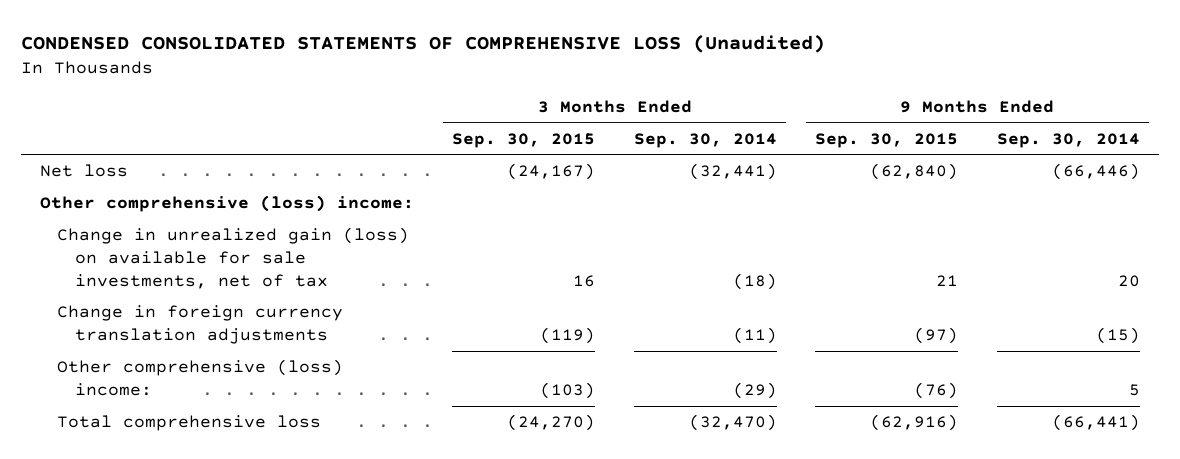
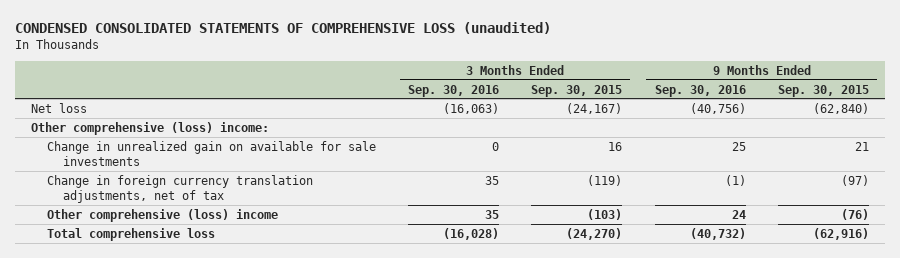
- CONDENSED CONSOLIDATED STATEMENTS OF COMPREHENSIVE LOSS (Unaudited)
+ CONDENSED CONSOLIDATED STATEMENTS OF COMPREHENSIVE LOSS (unaudited)
- | 3 Months Ended Sep. 30, 2015 | 3 Months Ended Sep. 30, 2014 | 9 Months Ended Sep. 30, 2015 | 9 Months Ended Sep. 30, 2014
+ | 3 Months Ended Sep. 30, 2016 | 3 Months Ended Sep. 30, 2015 | 9 Months Ended Sep. 30, 2016 | 9 Months Ended Sep. 30, 2015
- Change in unrealized gain (loss) on available for sale investments, net of tax | 16 | (18) | 21 | 20
- Change in foreign currency translation adjustments | (119) | (11) | (97) | (15)
- Other comprehensive (loss) income: | (103) | (29) | (76) | 5
+ Change in unrealized gain on available for sale investments | 0 | 16 | 25 | 21
+ Change in foreign currency translation adjustments, net of tax | 35 | (119) | (1) | (97)
+ Other comprehensive (loss) income | 35 | (103) | 24 | (76)

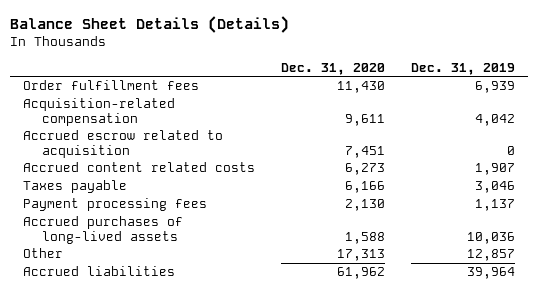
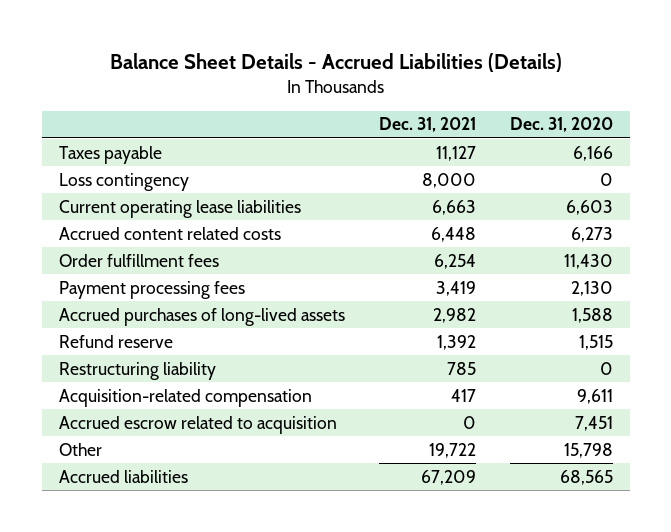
- Balance Sheet Details (Details)
+ Balance Sheet Details - Accrued Liabilities (Details)
- | Dec. 31, 2020 | Dec. 31, 2019
+ | Dec. 31, 2021 | Dec. 31, 2020
+ Loss contingency | 8,000 | 0
+ Current operating lease liabilities | 6,663 | 6,603
moved down: Accrued content related costs | 6,448 | 6,273
moved down: Order fulfillment fees | 6,254 | 11,430
- Other | 17,313 | 12,857
- Accrued liabilities | 61,962 | 39,964
+ Refund reserve | 1,392 | 1,515
+ Restructuring liability | 785 | 0
moved down: Acquisition-related compensation | 417 | 9,611
moved down: Accrued escrow related to acquisition | 0 | 7,451
+ Other | 19,722 | 15,798
+ Accrued liabilities | 67,209 | 68,565

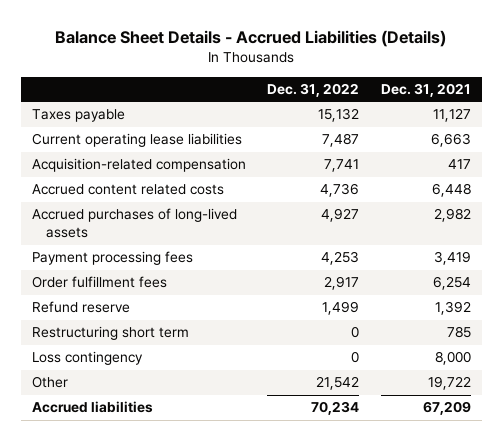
- | Dec. 31, 2021 | Dec. 31, 2020
+ | Dec. 31, 2022 | Dec. 31, 2021
moved up: Acquisition-related compensation | 7,741 | 417
moved down: Payment processing fees | 4,253 | 3,419
moved down: Order fulfillment fees | 2,917 | 6,254
- Restructuring liability | 785 | 0
- Accrued escrow related to acquisition | 0 | 7,451
+ Restructuring short term | 0 | 785
moved down: Loss contingency | 0 | 8,000

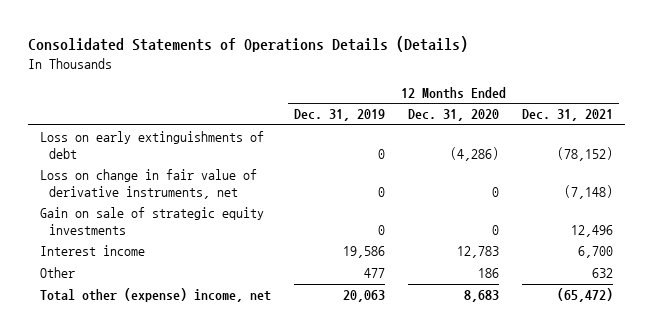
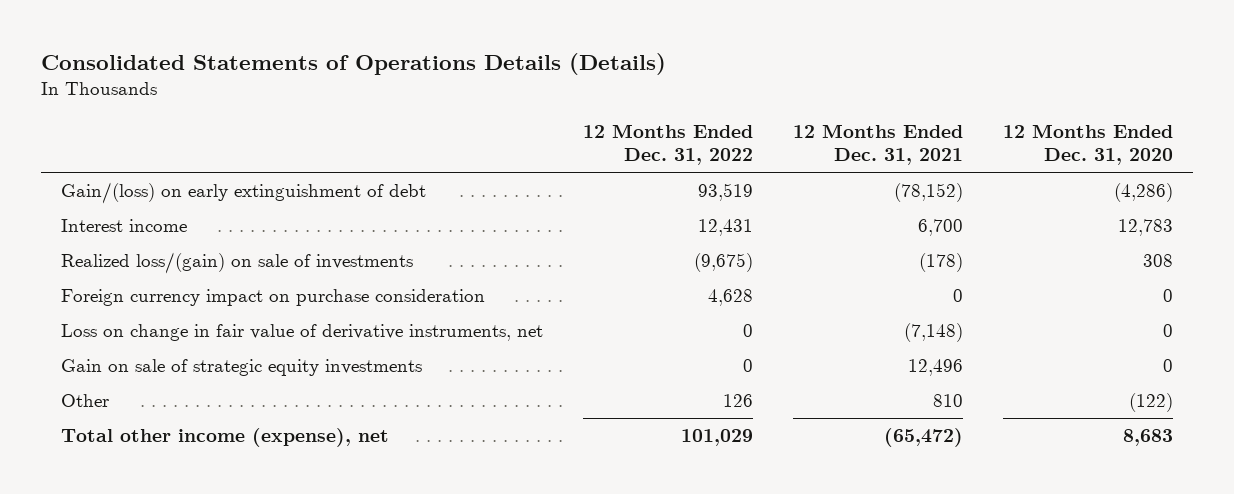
- | 12 Months Ended Dec. 31, 2019 | 12 Months Ended Dec. 31, 2020 | 12 Months Ended Dec. 31, 2021
+ | 12 Months Ended Dec. 31, 2022 | 12 Months Ended Dec. 31, 2021 | 12 Months Ended Dec. 31, 2020
- Loss on early extinguishments of debt | 0 | (4,286) | (78,152)
+ Gain/(loss) on early extinguishment of debt | 93,519 | (78,152) | (4,286)
moved up: Interest income | 12,431 | 6,700 | 12,783
+ Realized loss/(gain) on sale of investments | (9,675) | (178) | 308
+ Foreign currency impact on purchase consideration | 4,628 | 0 | 0
- Other | 477 | 186 | 632
- Total other (expense) income, net | 20,063 | 8,683 | (65,472)
+ Other | 126 | 810 | (122)
+ Total other income (expense), net | 101,029 | (65,472) | 8,683

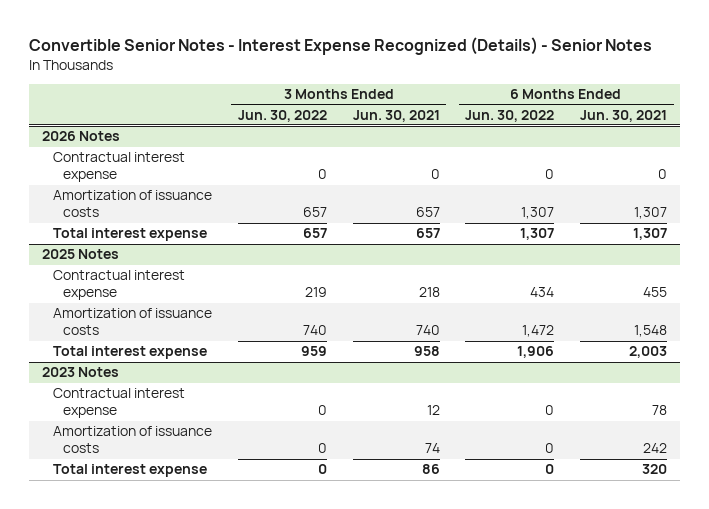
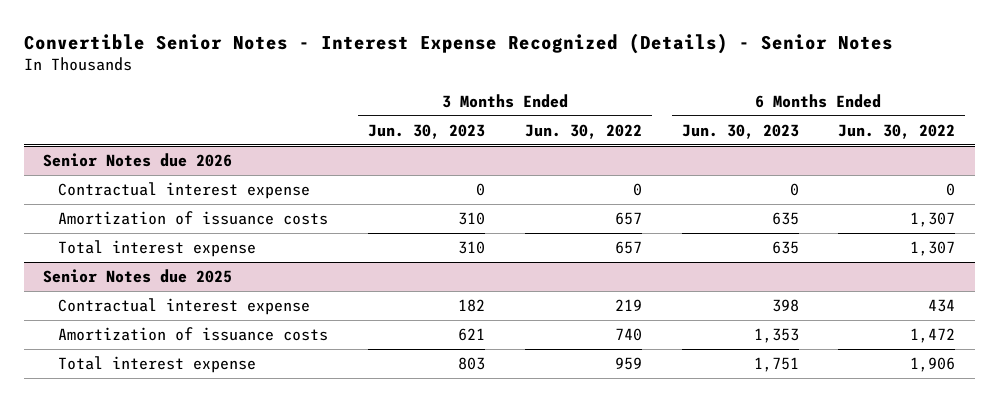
- | 3 Months Ended Jun. 30, 2022 | 3 Months Ended Jun. 30, 2021 | 6 Months Ended Jun. 30, 2022 | 6 Months Ended Jun. 30, 2021
+ | 3 Months Ended Jun. 30, 2023 | 3 Months Ended Jun. 30, 2022 | 6 Months Ended Jun. 30, 2023 | 6 Months Ended Jun. 30, 2022
- 2026 Notes
+ Senior Notes due 2026
- 2025 Notes
+ Senior Notes due 2025
- 2023 Notes
- Contractual interest expense | 0 | 12 | 0 | 78
- Amortization of issuance costs | 0 | 74 | 0 | 242
- Total interest expense | 0 | 86 | 0 | 320

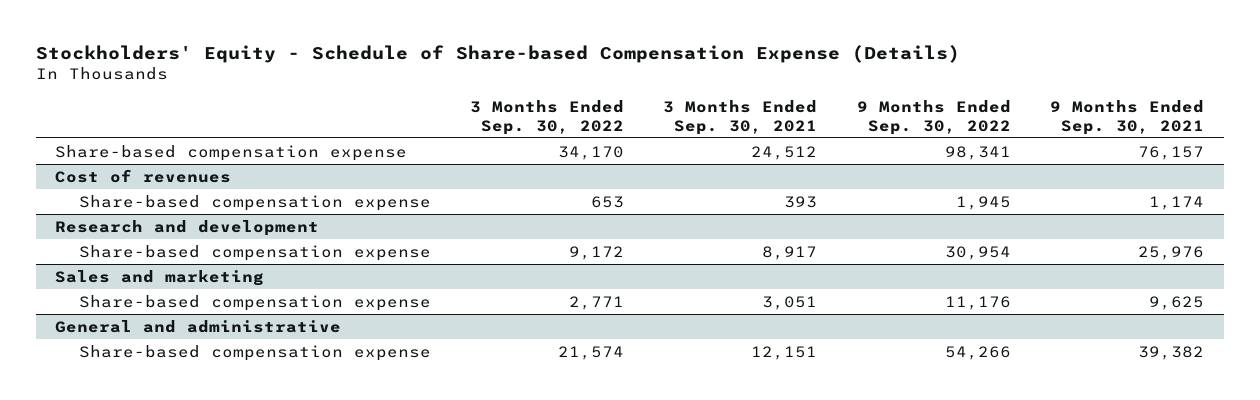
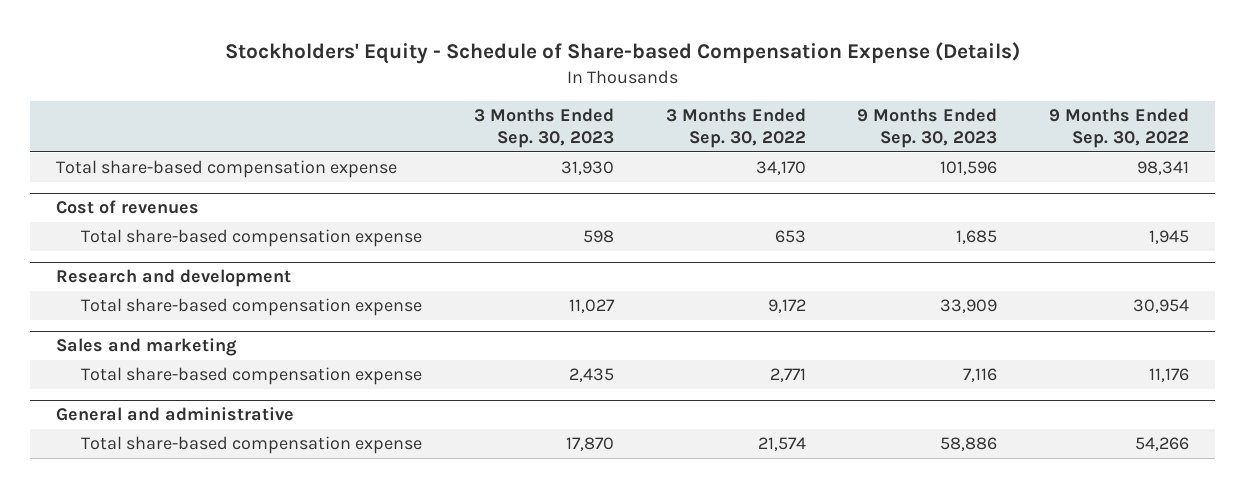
- | 3 Months Ended Sep. 30, 2022 | 3 Months Ended Sep. 30, 2021 | 9 Months Ended Sep. 30, 2022 | 9 Months Ended Sep. 30, 2021
+ | 3 Months Ended Sep. 30, 2023 | 3 Months Ended Sep. 30, 2022 | 9 Months Ended Sep. 30, 2023 | 9 Months Ended Sep. 30, 2022
- Share-based compensation expense | 34,170 | 24,512 | 98,341 | 76,157
+ Total share-based compensation expense | 31,930 | 34,170 | 101,596 | 98,341
@ Cost of revenues
- Share-based compensation expense | 653 | 393 | 1,945 | 1,174
+ Total share-based compensation expense | 598 | 653 | 1,685 | 1,945
@ Research and development
- Share-based compensation expense | 9,172 | 8,917 | 30,954 | 25,976
+ Total share-based compensation expense | 11,027 | 9,172 | 33,909 | 30,954
@ Sales and marketing
- Share-based compensation expense | 2,771 | 3,051 | 11,176 | 9,625
+ Total share-based compensation expense | 2,435 | 2,771 | 7,116 | 11,176
@ General and administrative
- Share-based compensation expense | 21,574 | 12,151 | 54,266 | 39,382
+ Total share-based compensation expense | 17,870 | 21,574 | 58,886 | 54,266

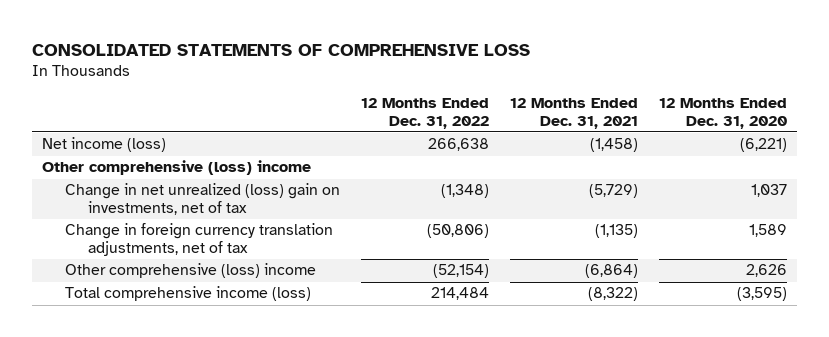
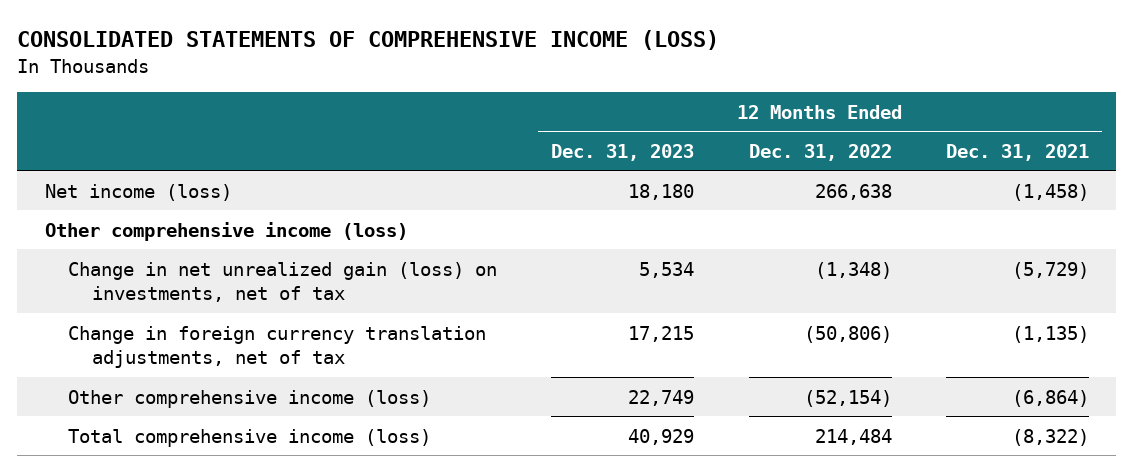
- CONSOLIDATED STATEMENTS OF COMPREHENSIVE LOSS
+ CONSOLIDATED STATEMENTS OF COMPREHENSIVE INCOME (LOSS)
- | 12 Months Ended Dec. 31, 2022 | 12 Months Ended Dec. 31, 2021 | 12 Months Ended Dec. 31, 2020
+ | 12 Months Ended Dec. 31, 2023 | 12 Months Ended Dec. 31, 2022 | 12 Months Ended Dec. 31, 2021
- Other comprehensive (loss) income
- Change in net unrealized (loss) gain on investments, net of tax | (1,348) | (5,729) | 1,037
+ Other comprehensive income (loss)
+ Change in net unrealized gain (loss) on investments, net of tax | 5,534 | (1,348) | (5,729)
- Other comprehensive (loss) income | (52,154) | (6,864) | 2,626
+ Other comprehensive income (loss) | 22,749 | (52,154) | (6,864)

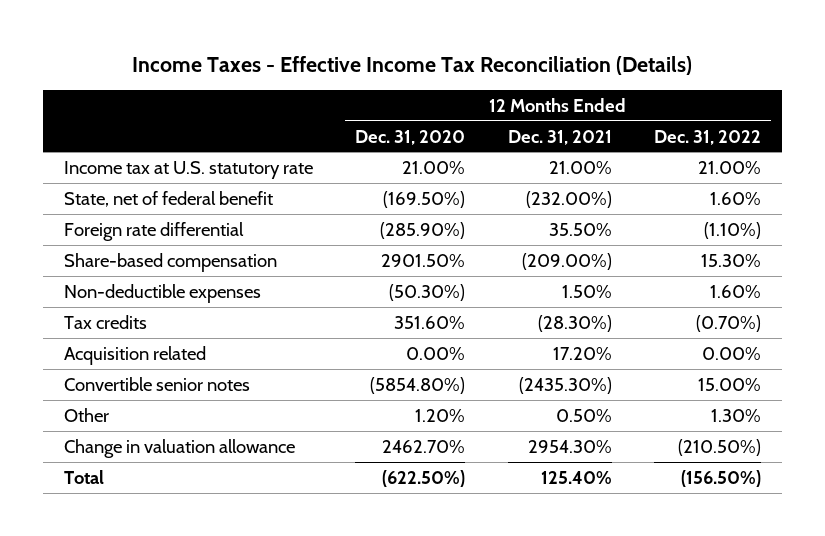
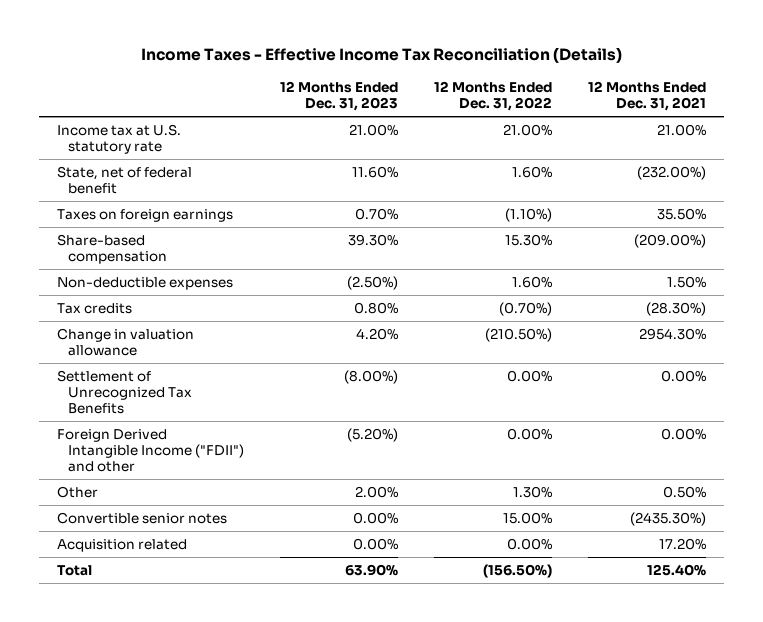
- | 12 Months Ended Dec. 31, 2020 | 12 Months Ended Dec. 31, 2021 | 12 Months Ended Dec. 31, 2022
+ | 12 Months Ended Dec. 31, 2023 | 12 Months Ended Dec. 31, 2022 | 12 Months Ended Dec. 31, 2021
- Foreign rate differential | (285.90%) | 35.50% | (1.10%)
+ Taxes on foreign earnings | 0.70% | (1.10%) | 35.50%
+ Settlement of Unrecognized Tax Benefits | (8.00%) | 0.00% | 0.00%
+ Foreign Derived Intangible Income ("FDII") and other | (5.20%) | 0.00% | 0.00%
moved down: Other | 2.00% | 1.30% | 0.50%
moved down: Convertible senior notes | 0.00% | 15.00% | (2435.30%)
moved down: Acquisition related | 0.00% | 0.00% | 17.20%

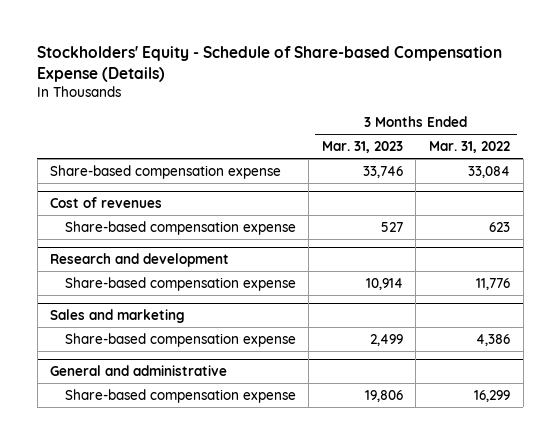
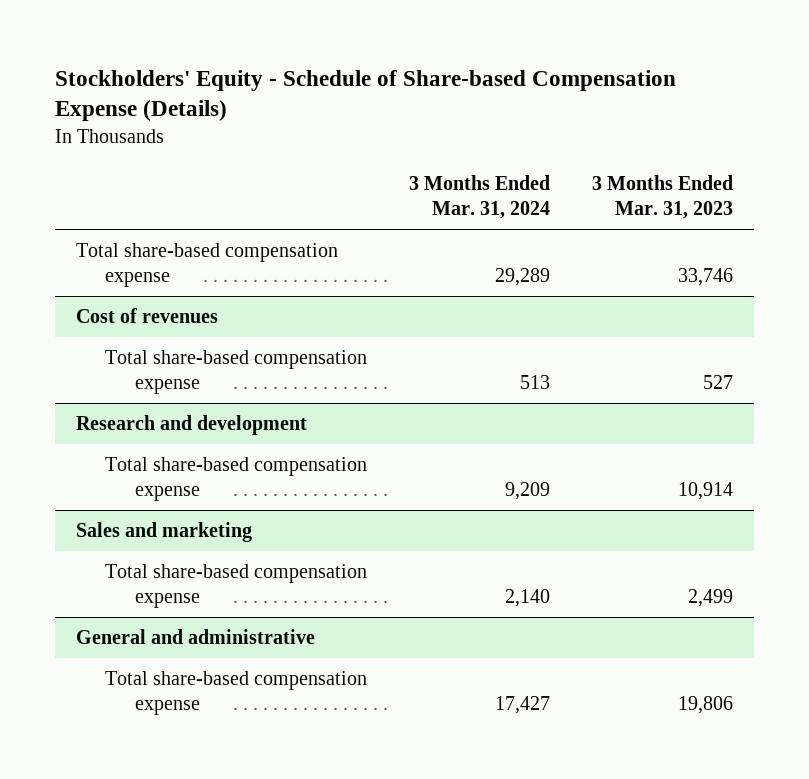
- | 3 Months Ended Mar. 31, 2023 | 3 Months Ended Mar. 31, 2022
+ | 3 Months Ended Mar. 31, 2024 | 3 Months Ended Mar. 31, 2023
- Share-based compensation expense | 33,746 | 33,084
+ Total share-based compensation expense | 29,289 | 33,746
@ Cost of revenues
- Share-based compensation expense | 527 | 623
+ Total share-based compensation expense | 513 | 527
@ Research and development
- Share-based compensation expense | 10,914 | 11,776
+ Total share-based compensation expense | 9,209 | 10,914
@ Sales and marketing
- Share-based compensation expense | 2,499 | 4,386
+ Total share-based compensation expense | 2,140 | 2,499
@ General and administrative
- Share-based compensation expense | 19,806 | 16,299
+ Total share-based compensation expense | 17,427 | 19,806

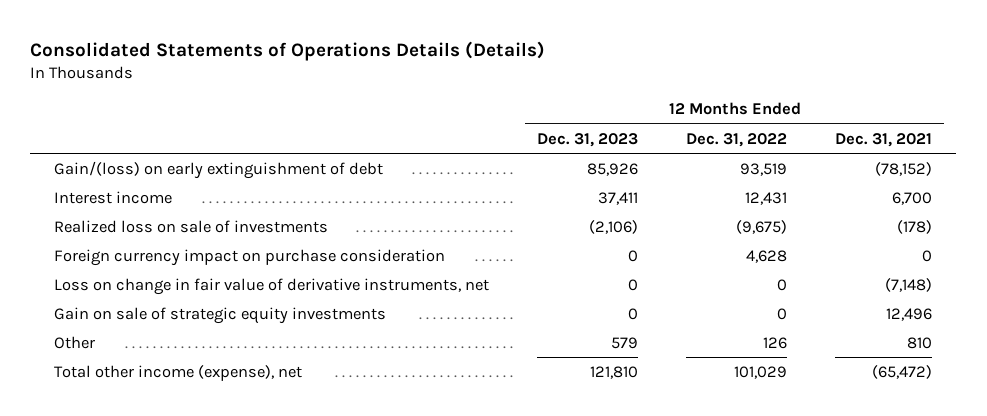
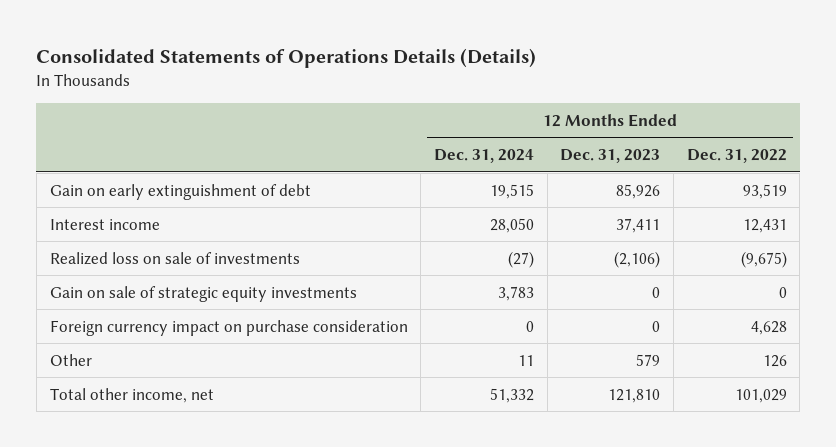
- | 12 Months Ended Dec. 31, 2023 | 12 Months Ended Dec. 31, 2022 | 12 Months Ended Dec. 31, 2021
+ | 12 Months Ended Dec. 31, 2024 | 12 Months Ended Dec. 31, 2023 | 12 Months Ended Dec. 31, 2022
- Gain/(loss) on early extinguishment of debt | 85,926 | 93,519 | (78,152)
+ Gain on early extinguishment of debt | 19,515 | 85,926 | 93,519
- Loss on change in fair value of derivative instruments, net | 0 | 0 | (7,148)
moved down: Foreign currency impact on purchase consideration | 0 | 0 | 4,628
- Total other income (expense), net | 121,810 | 101,029 | (65,472)
+ Total other income, net | 51,332 | 121,810 | 101,029

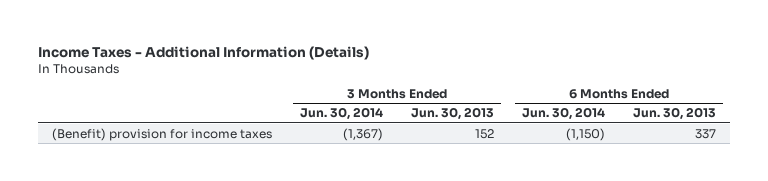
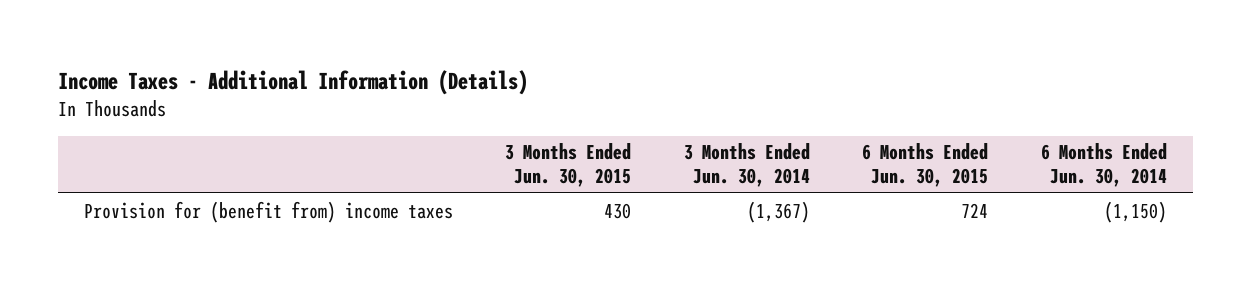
- | 3 Months Ended Jun. 30, 2014 | 3 Months Ended Jun. 30, 2013 | 6 Months Ended Jun. 30, 2014 | 6 Months Ended Jun. 30, 2013
+ | 3 Months Ended Jun. 30, 2015 | 3 Months Ended Jun. 30, 2014 | 6 Months Ended Jun. 30, 2015 | 6 Months Ended Jun. 30, 2014
- (Benefit) provision for income taxes | (1,367) | 152 | (1,150) | 337
+ Provision for (benefit from) income taxes | 430 | (1,367) | 724 | (1,150)

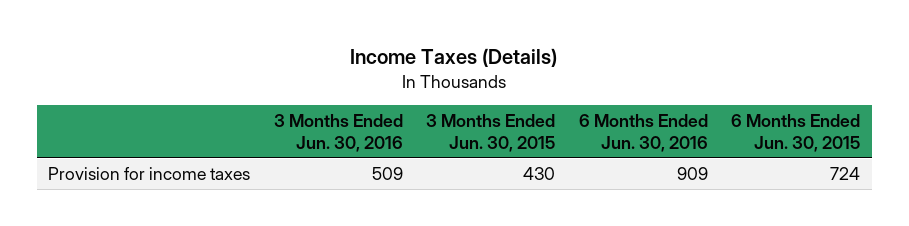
- Income Taxes - Additional Information (Details)
+ Income Taxes (Details)
- | 3 Months Ended Jun. 30, 2015 | 3 Months Ended Jun. 30, 2014 | 6 Months Ended Jun. 30, 2015 | 6 Months Ended Jun. 30, 2014
+ | 3 Months Ended Jun. 30, 2016 | 3 Months Ended Jun. 30, 2015 | 6 Months Ended Jun. 30, 2016 | 6 Months Ended Jun. 30, 2015
- Provision for (benefit from) income taxes | 430 | (1,367) | 724 | (1,150)
+ Provision for income taxes | 509 | 430 | 909 | 724

